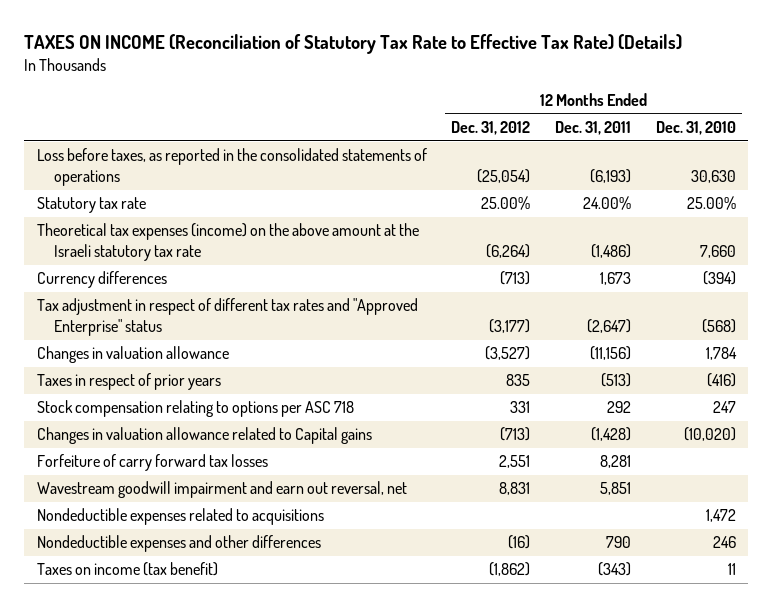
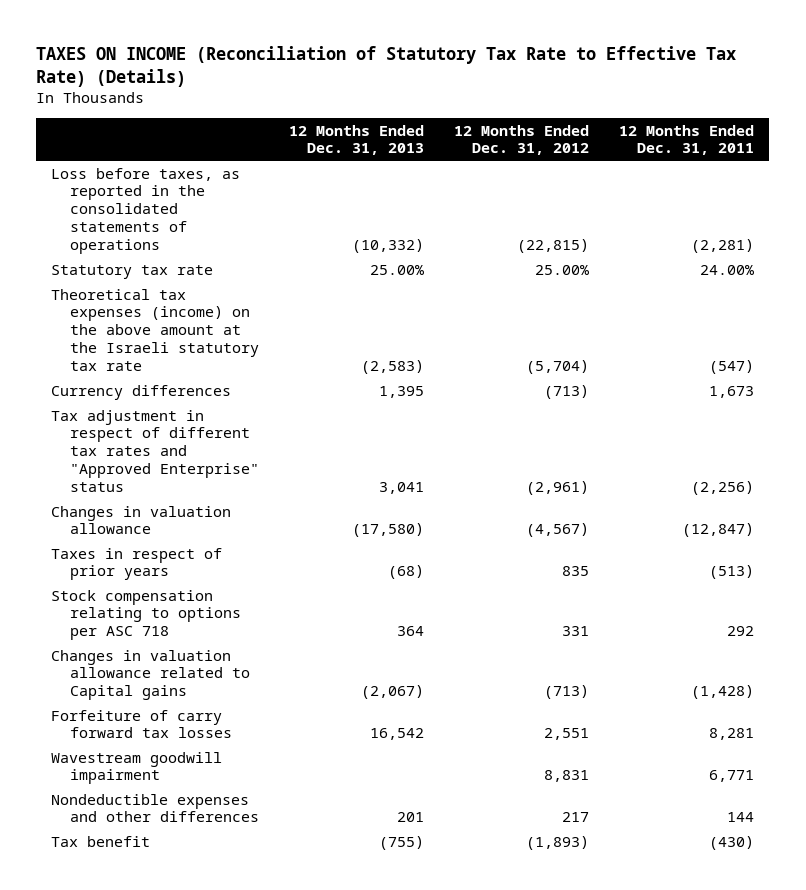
- | 12 Months Ended Dec. 31, 2012 | 12 Months Ended Dec. 31, 2011 | 12 Months Ended Dec. 31, 2010
+ | 12 Months Ended Dec. 31, 2013 | 12 Months Ended Dec. 31, 2012 | 12 Months Ended Dec. 31, 2011
- Loss before taxes, as reported in the consolidated statements of operations | (25,054) | (6,193) | 30,630
+ Loss before taxes, as reported in the consolidated statements of operations | (10,332) | (22,815) | (2,281)
- Theoretical tax expenses (income) on the above amount at the Israeli statutory tax rate | (6,264) | (1,486) | 7,660
+ Theoretical tax expenses (income) on the above amount at the Israeli statutory tax rate | (2,583) | (5,704) | (547)
- Tax adjustment in respect of different tax rates and "Approved Enterprise" status | (3,177) | (2,647) | (568)
- Changes in valuation allowance | (3,527) | (11,156) | 1,784
+ Tax adjustment in respect of different tax rates and "Approved Enterprise" status | 3,041 | (2,961) | (2,256)
+ Changes in valuation allowance | (17,580) | (4,567) | (12,847)
- Wavestream goodwill impairment and earn out reversal, net | 8,831 | 5,851 |
- Nondeductible expenses related to acquisitions | | | 1,472
- Nondeductible expenses and other differences | (16) | 790 | 246
- Taxes on income (tax benefit) | (1,862) | (343) | 11
+ Wavestream goodwill impairment | | 8,831 | 6,771
+ Nondeductible expenses and other differences | 201 | 217 | 144
+ Tax benefit | (755) | (1,893) | (430)

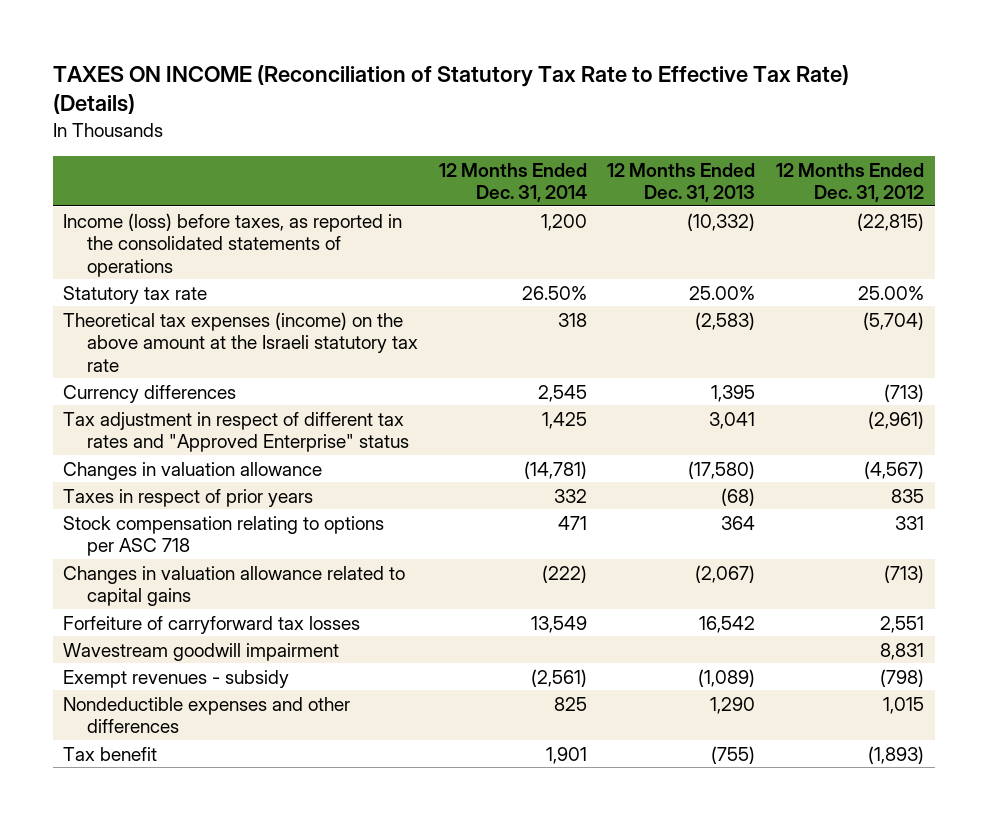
- | 12 Months Ended Dec. 31, 2013 | 12 Months Ended Dec. 31, 2012 | 12 Months Ended Dec. 31, 2011
+ | 12 Months Ended Dec. 31, 2014 | 12 Months Ended Dec. 31, 2013 | 12 Months Ended Dec. 31, 2012
- Loss before taxes, as reported in the consolidated statements of operations | (10,332) | (22,815) | (2,281)
+ Income (loss) before taxes, as reported in the consolidated statements of operations | 1,200 | (10,332) | (22,815)
- Changes in valuation allowance related to Capital gains | (2,067) | (713) | (1,428)
- Forfeiture of carry forward tax losses | 16,542 | 2,551 | 8,281
+ Changes in valuation allowance related to capital gains | (222) | (2,067) | (713)
+ Forfeiture of carryforward tax losses | 13,549 | 16,542 | 2,551
- Nondeductible expenses and other differences | 201 | 217 | 144
+ Exempt revenues - subsidy | (2,561) | (1,089) | (798)
+ Nondeductible expenses and other differences | 825 | 1,290 | 1,015

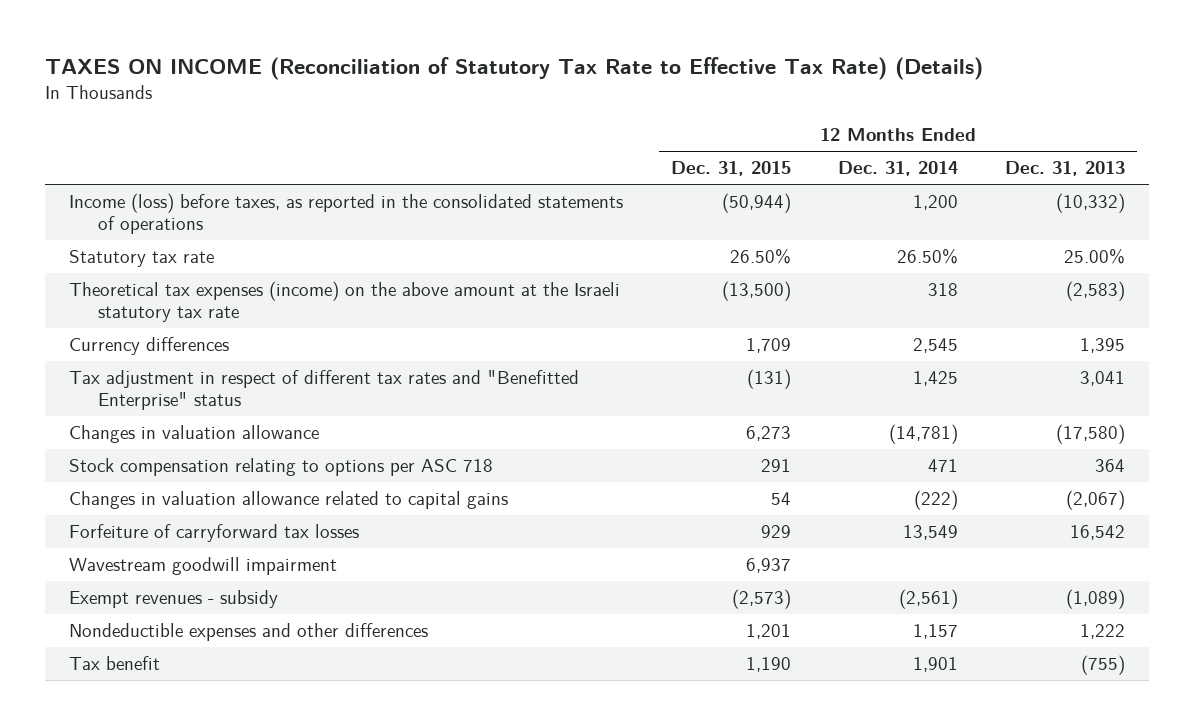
- | 12 Months Ended Dec. 31, 2014 | 12 Months Ended Dec. 31, 2013 | 12 Months Ended Dec. 31, 2012
+ | 12 Months Ended Dec. 31, 2015 | 12 Months Ended Dec. 31, 2014 | 12 Months Ended Dec. 31, 2013
- Tax adjustment in respect of different tax rates and "Approved Enterprise" status | 1,425 | 3,041 | (2,961)
+ Tax adjustment in respect of different tax rates and "Benefitted Enterprise" status | (131) | 1,425 | 3,041
- Taxes in respect of prior years | 332 | (68) | 835
- Nondeductible expenses and other differences | 825 | 1,290 | 1,015
+ Nondeductible expenses and other differences | 1,201 | 1,157 | 1,222

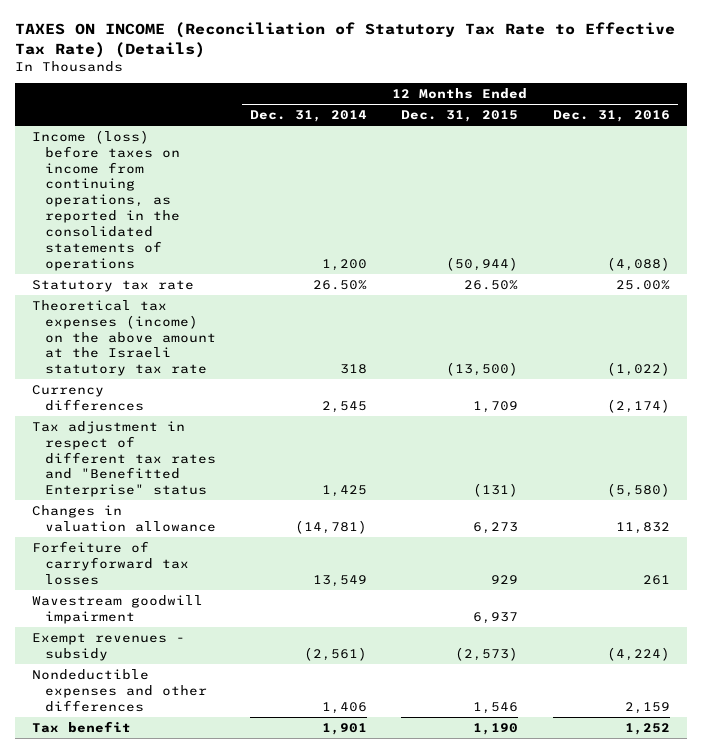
- | 12 Months Ended Dec. 31, 2015 | 12 Months Ended Dec. 31, 2014 | 12 Months Ended Dec. 31, 2013
+ | 12 Months Ended Dec. 31, 2014 | 12 Months Ended Dec. 31, 2015 | 12 Months Ended Dec. 31, 2016
- Income (loss) before taxes, as reported in the consolidated statements of operations | (50,944) | 1,200 | (10,332)
+ Income (loss) before taxes on income from continuing operations, as reported in the consolidated statements of operations | 1,200 | (50,944) | (4,088)
- Stock compensation relating to options per ASC 718 | 291 | 471 | 364
- Changes in valuation allowance related to capital gains | 54 | (222) | (2,067)
- Nondeductible expenses and other differences | 1,201 | 1,157 | 1,222
+ Nondeductible expenses and other differences | 1,406 | 1,546 | 2,159

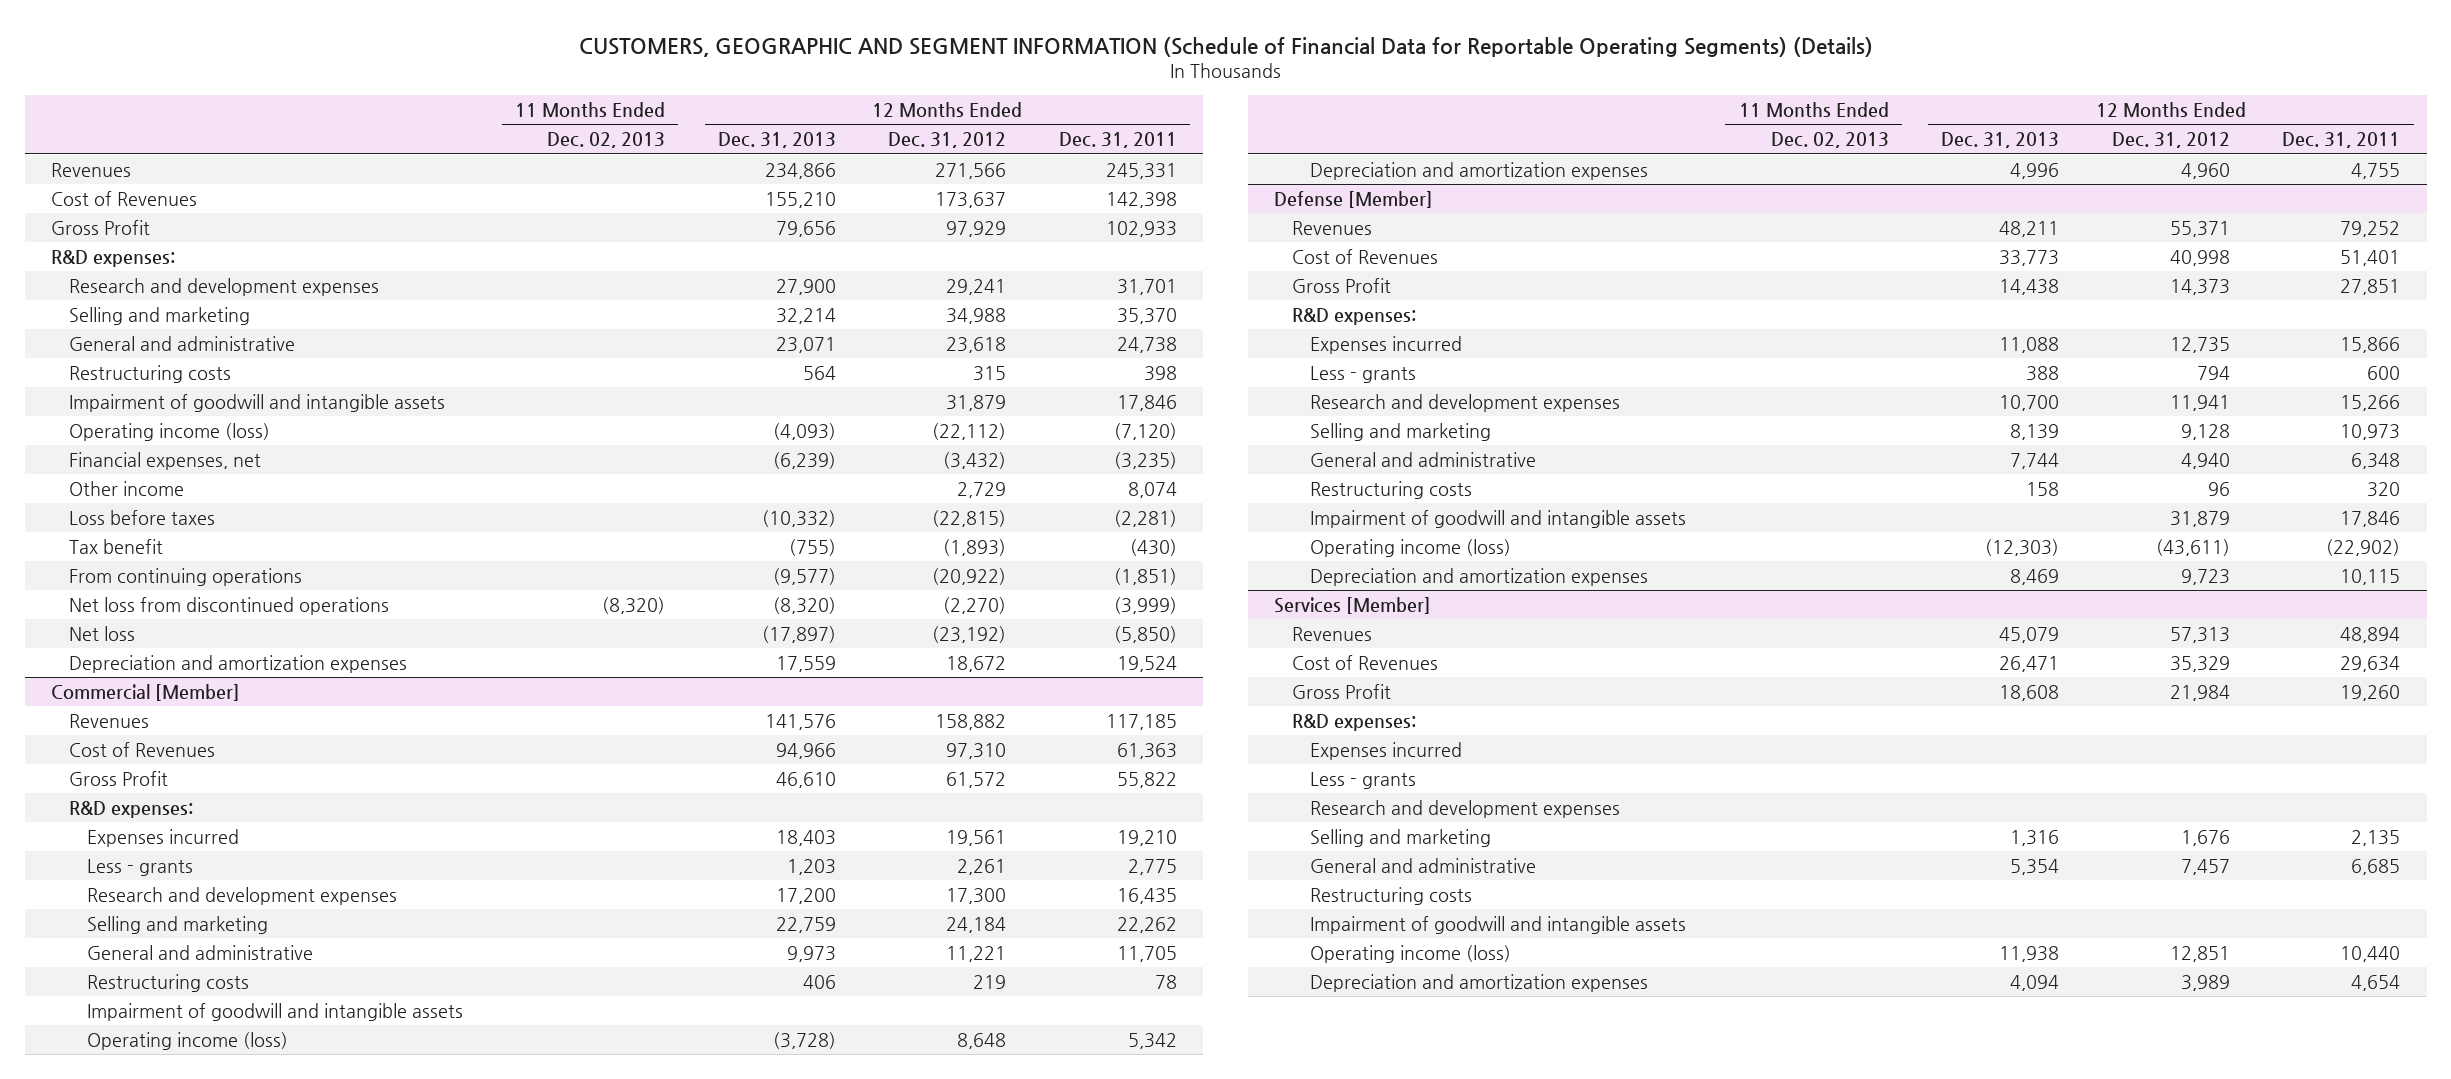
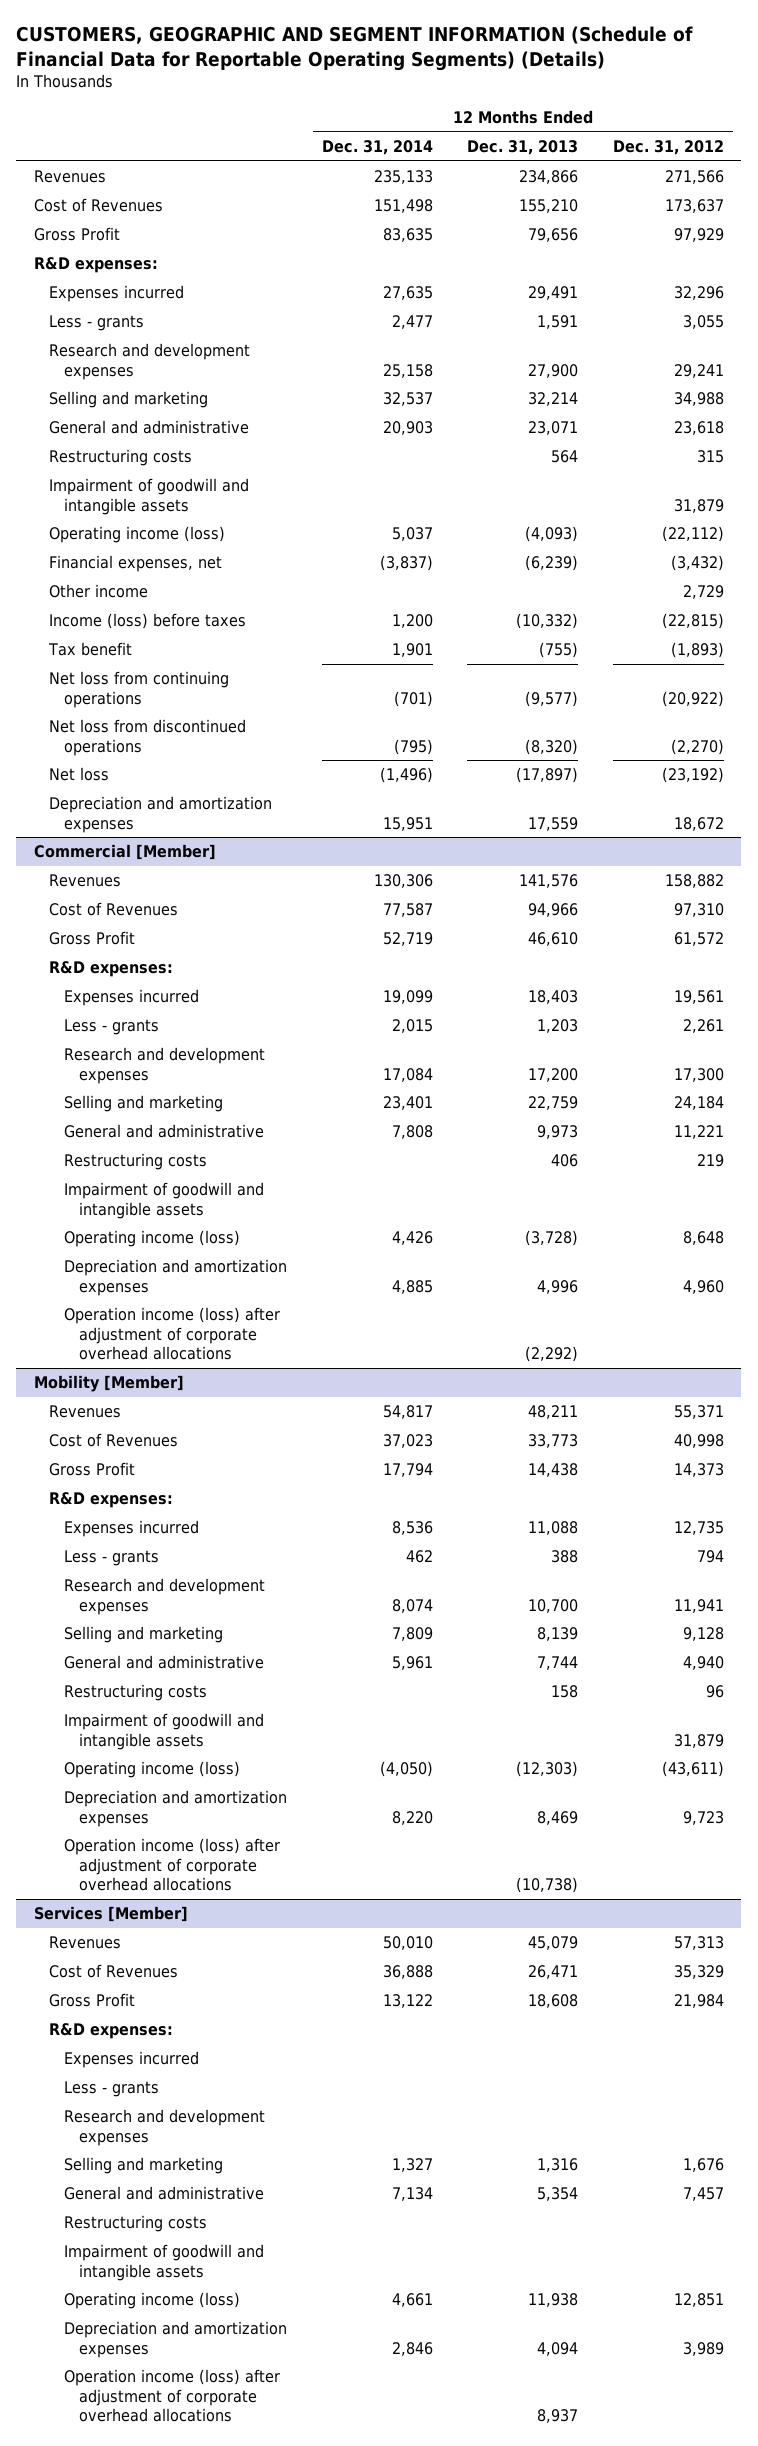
- | 11 Months Ended Dec. 02, 2013 | 12 Months Ended Dec. 31, 2013 | 12 Months Ended Dec. 31, 2012 | 12 Months Ended Dec. 31, 2011
+ | 12 Months Ended Dec. 31, 2014 | 12 Months Ended Dec. 31, 2013 | 12 Months Ended Dec. 31, 2012
+ Expenses incurred | 27,635 | 29,491 | 32,296
+ Less - grants | 2,477 | 1,591 | 3,055
- Loss before taxes | | (10,332) | (22,815) | (2,281)
+ Income (loss) before taxes | 1,200 | (10,332) | (22,815)
- From continuing operations | | (9,577) | (20,922) | (1,851)
+ Net loss from continuing operations | (701) | (9,577) | (20,922)
- Defense [Member]
@ Commercial [Member]
+ Operation income (loss) after adjustment of corporate overhead allocations | | (2,292) |
+ Mobility [Member]
+ Operation income (loss) after adjustment of corporate overhead allocations | | (10,738) |
@ Services [Member]
+ Operation income (loss) after adjustment of corporate overhead allocations | | 8,937 |

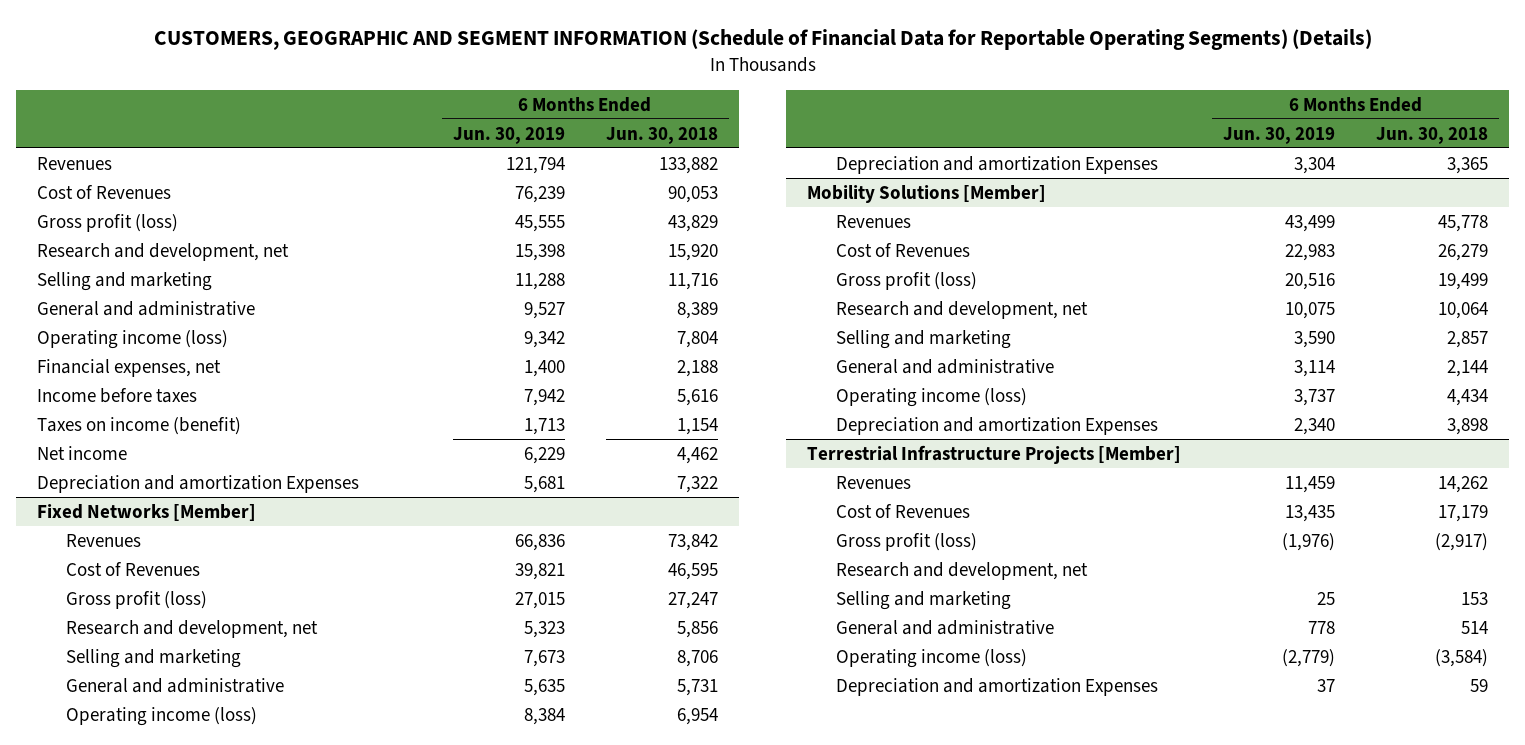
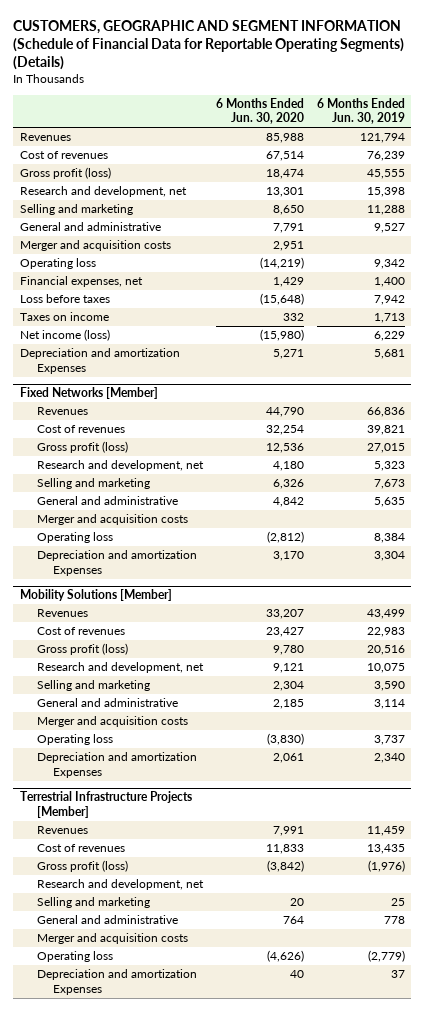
- | 6 Months Ended Jun. 30, 2019 | 6 Months Ended Jun. 30, 2018
+ | 6 Months Ended Jun. 30, 2020 | 6 Months Ended Jun. 30, 2019
- Cost of Revenues | 76,239 | 90,053
+ Cost of revenues | 67,514 | 76,239
- Operating income (loss) | 9,342 | 7,804
+ Merger and acquisition costs | 2,951 |
+ Operating loss | (14,219) | 9,342
- Income before taxes | 7,942 | 5,616
- Taxes on income (benefit) | 1,713 | 1,154
- Net income | 6,229 | 4,462
+ Loss before taxes | (15,648) | 7,942
+ Taxes on income | 332 | 1,713
+ Net income (loss) | (15,980) | 6,229
@ Fixed Networks [Member]
- Cost of Revenues | 39,821 | 46,595
+ Cost of revenues | 32,254 | 39,821
- Operating income (loss) | 8,384 | 6,954
+ Merger and acquisition costs
+ Operating loss | (2,812) | 8,384
@ Mobility Solutions [Member]
- Cost of Revenues | 22,983 | 26,279
+ Cost of revenues | 23,427 | 22,983
- Operating income (loss) | 3,737 | 4,434
+ Merger and acquisition costs
+ Operating loss | (3,830) | 3,737
@ Terrestrial Infrastructure Projects [Member]
- Cost of Revenues | 13,435 | 17,179
+ Cost of revenues | 11,833 | 13,435
- Operating income (loss) | (2,779) | (3,584)
+ Merger and acquisition costs
+ Operating loss | (4,626) | (2,779)

